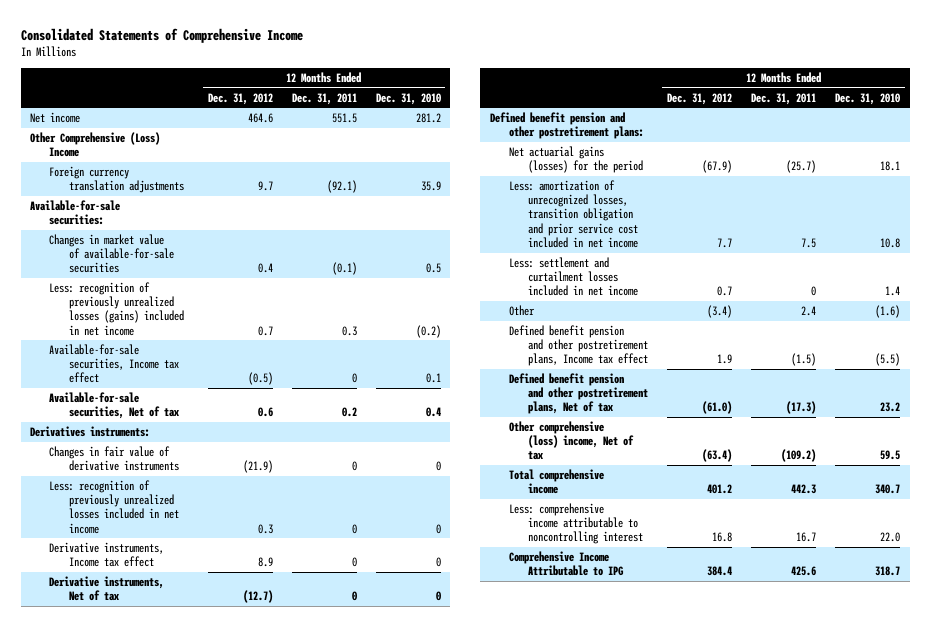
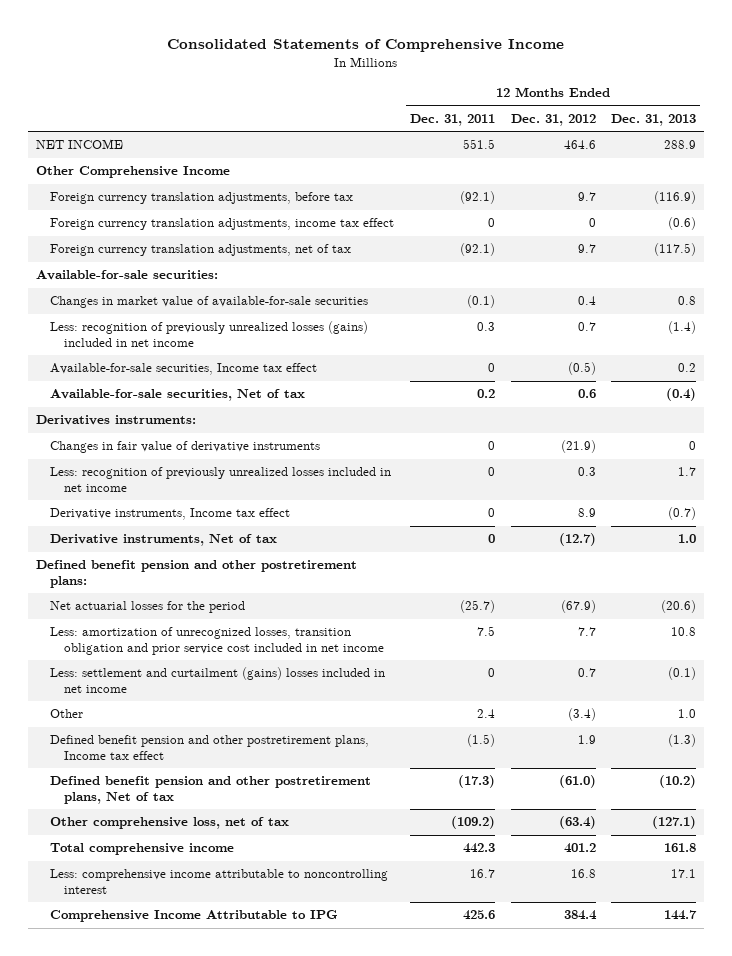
- | 12 Months Ended Dec. 31, 2012 | 12 Months Ended Dec. 31, 2011 | 12 Months Ended Dec. 31, 2010
+ | 12 Months Ended Dec. 31, 2011 | 12 Months Ended Dec. 31, 2012 | 12 Months Ended Dec. 31, 2013
- Net income | 464.6 | 551.5 | 281.2
- Other Comprehensive (Loss) Income
- Foreign currency translation adjustments | 9.7 | (92.1) | 35.9
+ NET INCOME | 551.5 | 464.6 | 288.9
+ Other Comprehensive Income
+ Foreign currency translation adjustments, before tax | (92.1) | 9.7 | (116.9)
+ Foreign currency translation adjustments, income tax effect | 0 | 0 | (0.6)
+ Foreign currency translation adjustments, net of tax | (92.1) | 9.7 | (117.5)
- Net actuarial gains (losses) for the period | (67.9) | (25.7) | 18.1
+ Net actuarial losses for the period | (25.7) | (67.9) | (20.6)
- Less: settlement and curtailment losses included in net income | 0.7 | 0 | 1.4
+ Less: settlement and curtailment (gains) losses included in net income | 0 | 0.7 | (0.1)
- Other comprehensive (loss) income, Net of tax | (63.4) | (109.2) | 59.5
+ Other comprehensive loss, net of tax | (109.2) | (63.4) | (127.1)

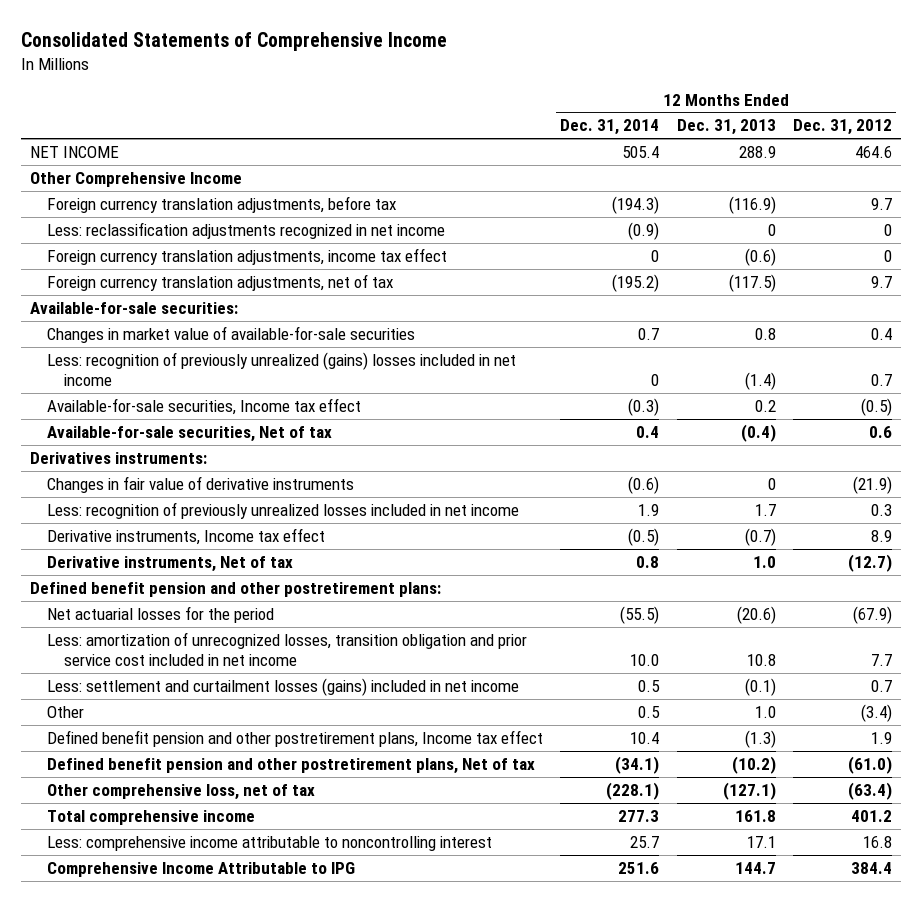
- | 12 Months Ended Dec. 31, 2011 | 12 Months Ended Dec. 31, 2012 | 12 Months Ended Dec. 31, 2013
+ | 12 Months Ended Dec. 31, 2014 | 12 Months Ended Dec. 31, 2013 | 12 Months Ended Dec. 31, 2012
+ Less: reclassification adjustments recognized in net income | (0.9) | 0 | 0
- Less: recognition of previously unrealized losses (gains) included in net income | 0.3 | 0.7 | (1.4)
+ Less: recognition of previously unrealized (gains) losses included in net income | 0 | (1.4) | 0.7
- Less: settlement and curtailment (gains) losses included in net income | 0 | 0.7 | (0.1)
+ Less: settlement and curtailment losses (gains) included in net income | 0.5 | (0.1) | 0.7

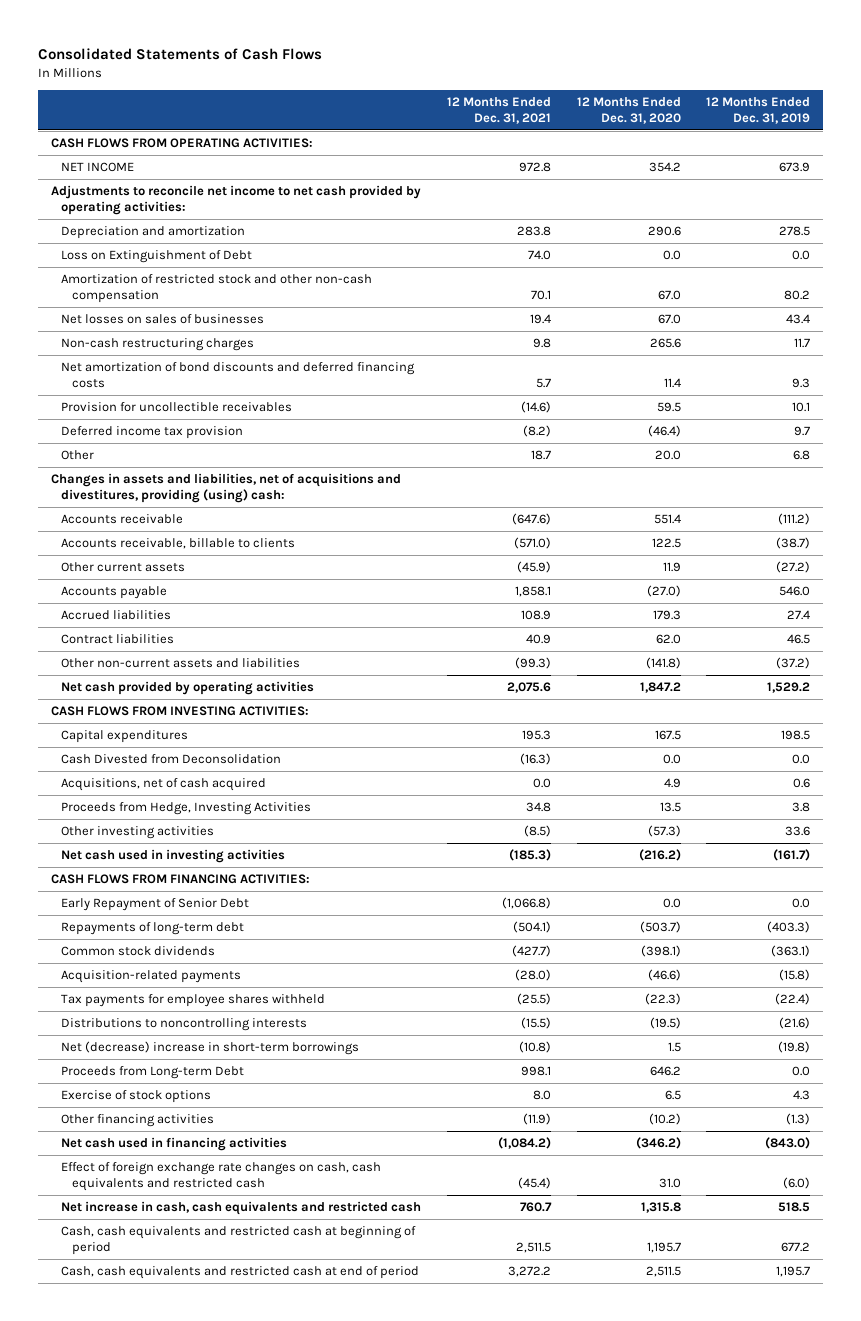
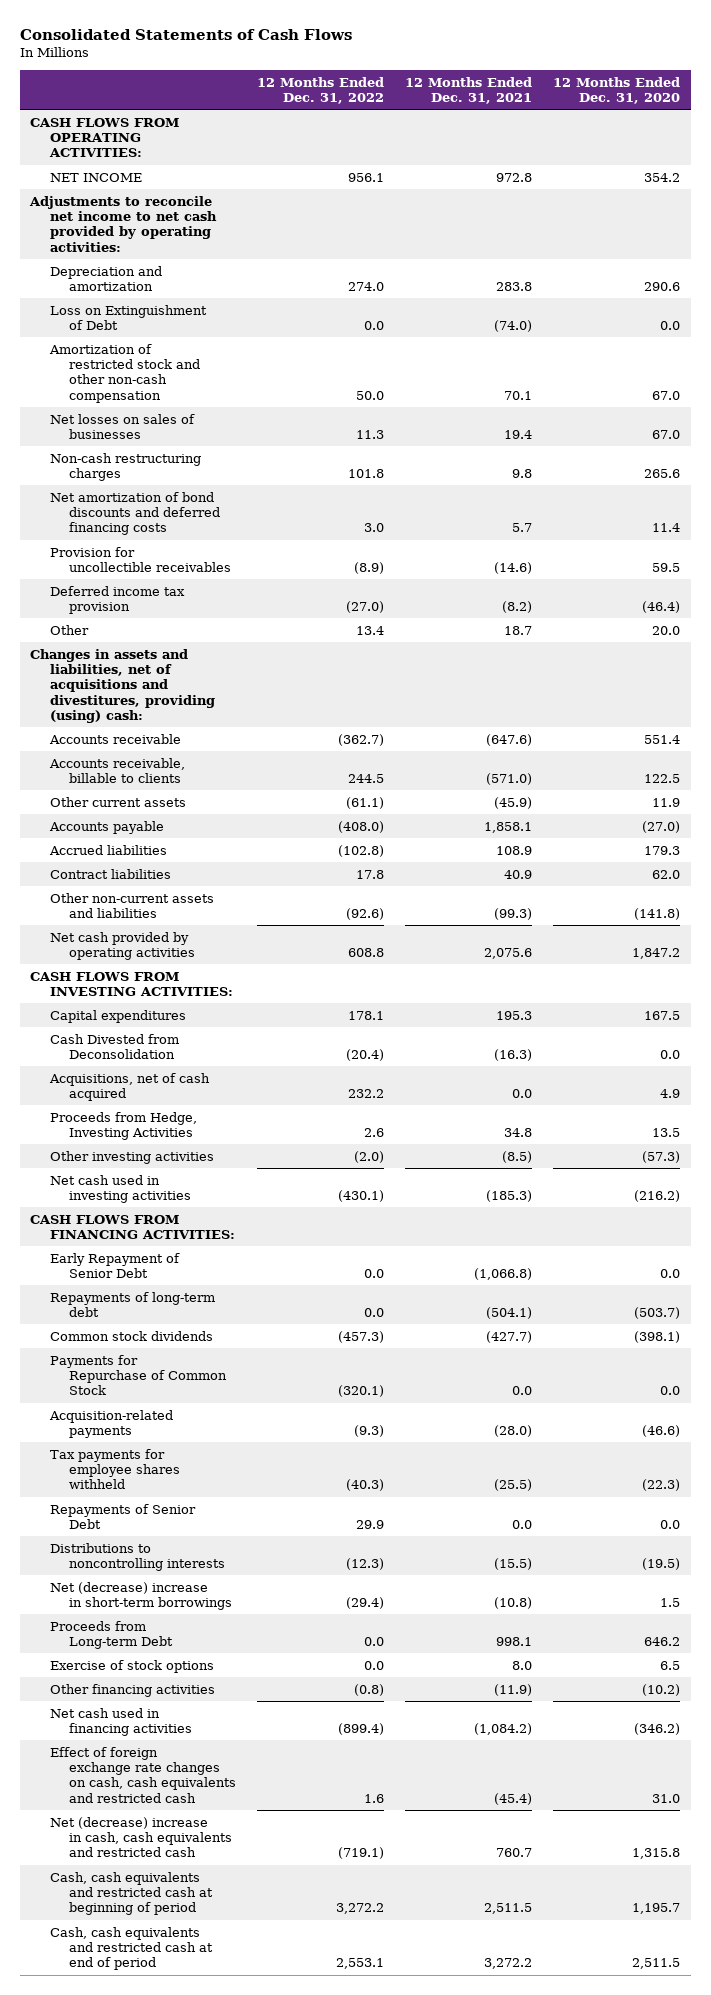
- | 12 Months Ended Dec. 31, 2021 | 12 Months Ended Dec. 31, 2020 | 12 Months Ended Dec. 31, 2019
+ | 12 Months Ended Dec. 31, 2022 | 12 Months Ended Dec. 31, 2021 | 12 Months Ended Dec. 31, 2020
- Loss on Extinguishment of Debt | 74.0 | 0.0 | 0.0
+ Loss on Extinguishment of Debt | 0.0 | (74.0) | 0.0
+ Payments for Repurchase of Common Stock | (320.1) | 0.0 | 0.0
+ Repayments of Senior Debt | 29.9 | 0.0 | 0.0
- Net increase in cash, cash equivalents and restricted cash | 760.7 | 1,315.8 | 518.5
+ Net (decrease) increase in cash, cash equivalents and restricted cash | (719.1) | 760.7 | 1,315.8

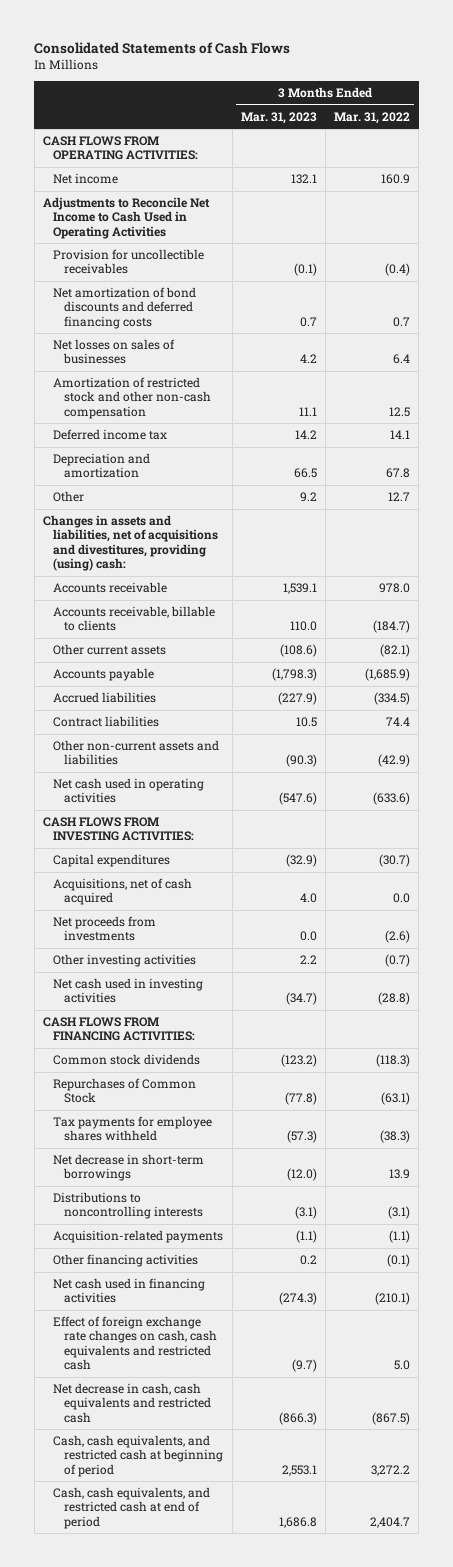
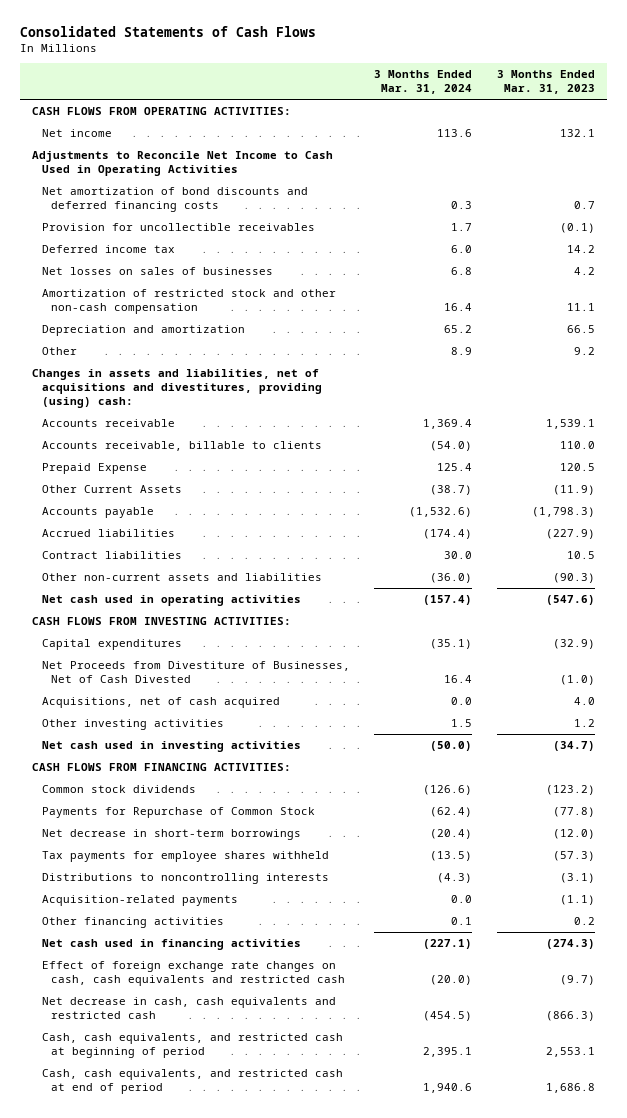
- | 3 Months Ended Mar. 31, 2023 | 3 Months Ended Mar. 31, 2022
+ | 3 Months Ended Mar. 31, 2024 | 3 Months Ended Mar. 31, 2023
moved down: Provision for uncollectible receivables | 1.7 | (0.1)
moved up: Deferred income tax | 6.0 | 14.2
- Other current assets | (108.6) | (82.1)
+ Prepaid Expense | 125.4 | 120.5
+ Other Current Assets | (38.7) | (11.9)
+ Net Proceeds from Divestiture of Businesses, Net of Cash Divested | 16.4 | (1.0)
- Net proceeds from investments | 0.0 | (2.6)
- Other investing activities | 2.2 | (0.7)
+ Other investing activities | 1.5 | 1.2
- Repurchases of Common Stock | (77.8) | (63.1)
+ Payments for Repurchase of Common Stock | (62.4) | (77.8)
moved down: Tax payments for employee shares withheld | (13.5) | (57.3)

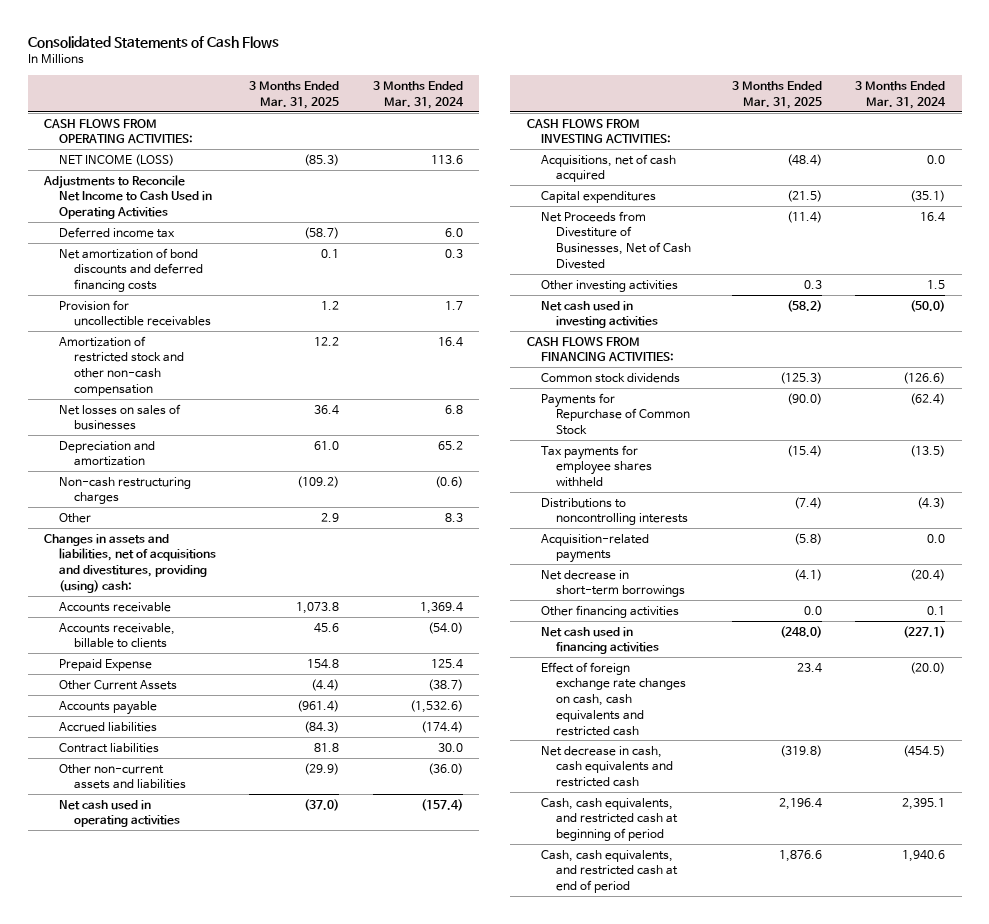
- | 3 Months Ended Mar. 31, 2024 | 3 Months Ended Mar. 31, 2023
+ | 3 Months Ended Mar. 31, 2025 | 3 Months Ended Mar. 31, 2024
- Net income | 113.6 | 132.1
+ NET INCOME (LOSS) | (85.3) | 113.6
moved up: Deferred income tax | (58.7) | 6.0
moved down: Net losses on sales of businesses | 36.4 | 6.8
- Other | 8.9 | 9.2
+ Non-cash restructuring charges | (109.2) | (0.6)
+ Other | 2.9 | 8.3
moved up: Acquisitions, net of cash acquired | (48.4) | 0.0
moved down: Net decrease in short-term borrowings | (4.1) | (20.4)

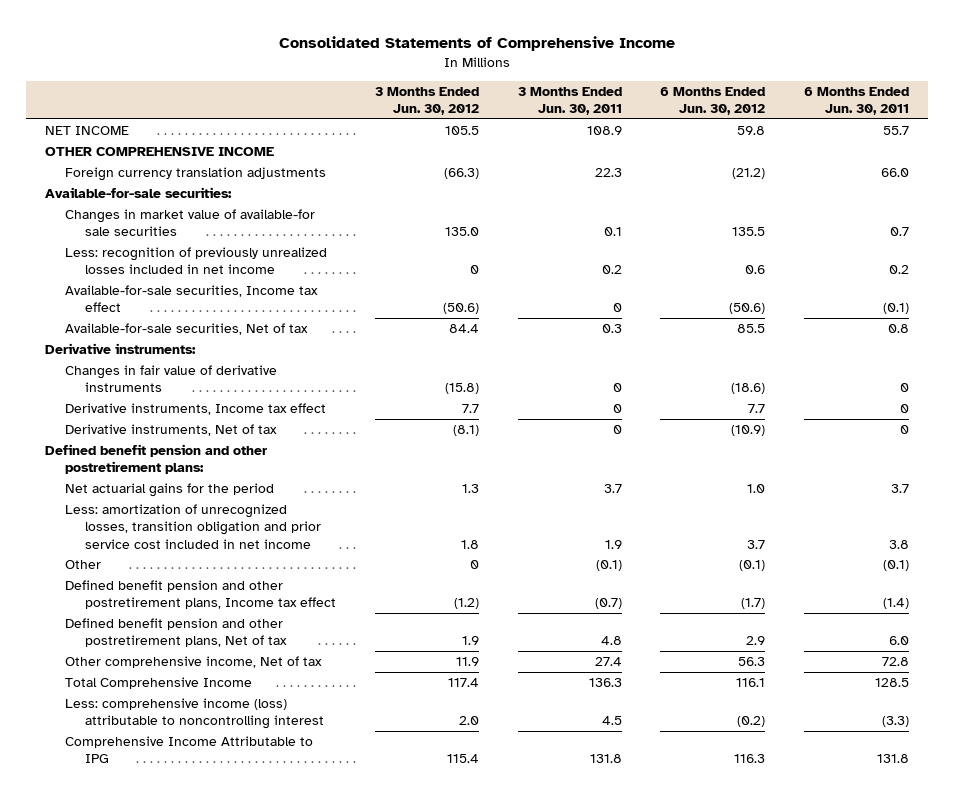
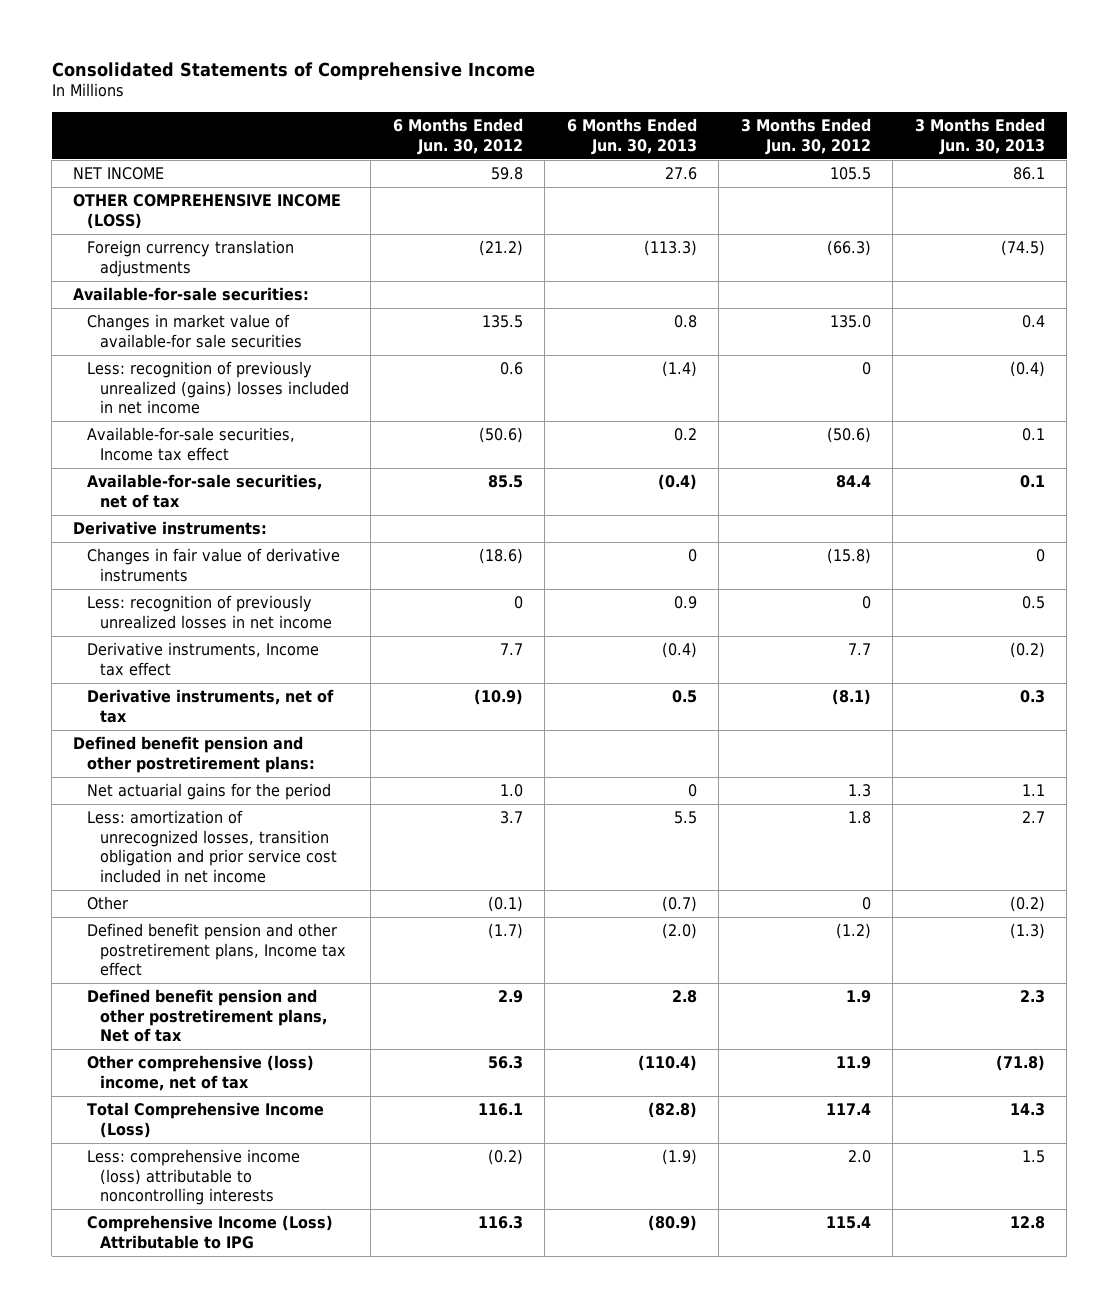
- | 3 Months Ended Jun. 30, 2012 | 3 Months Ended Jun. 30, 2011 | 6 Months Ended Jun. 30, 2012 | 6 Months Ended Jun. 30, 2011
+ | 6 Months Ended Jun. 30, 2012 | 6 Months Ended Jun. 30, 2013 | 3 Months Ended Jun. 30, 2012 | 3 Months Ended Jun. 30, 2013
- OTHER COMPREHENSIVE INCOME
+ OTHER COMPREHENSIVE INCOME (LOSS)
- Less: recognition of previously unrealized losses included in net income | 0 | 0.2 | 0.6 | 0.2
+ Less: recognition of previously unrealized (gains) losses included in net income | 0.6 | (1.4) | 0 | (0.4)
- Available-for-sale securities, Net of tax | 84.4 | 0.3 | 85.5 | 0.8
+ Available-for-sale securities, net of tax | 85.5 | (0.4) | 84.4 | 0.1
+ Less: recognition of previously unrealized losses in net income | 0 | 0.9 | 0 | 0.5
- Derivative instruments, Net of tax | (8.1) | 0 | (10.9) | 0
+ Derivative instruments, net of tax | (10.9) | 0.5 | (8.1) | 0.3
- Other comprehensive income, Net of tax | 11.9 | 27.4 | 56.3 | 72.8
- Total Comprehensive Income | 117.4 | 136.3 | 116.1 | 128.5
- Less: comprehensive income (loss) attributable to noncontrolling interest | 2.0 | 4.5 | (0.2) | (3.3)
- Comprehensive Income Attributable to IPG | 115.4 | 131.8 | 116.3 | 131.8
+ Other comprehensive (loss) income, net of tax | 56.3 | (110.4) | 11.9 | (71.8)
+ Total Comprehensive Income (Loss) | 116.1 | (82.8) | 117.4 | 14.3
+ Less: comprehensive income (loss) attributable to noncontrolling interests | (0.2) | (1.9) | 2.0 | 1.5
+ Comprehensive Income (Loss) Attributable to IPG | 116.3 | (80.9) | 115.4 | 12.8

